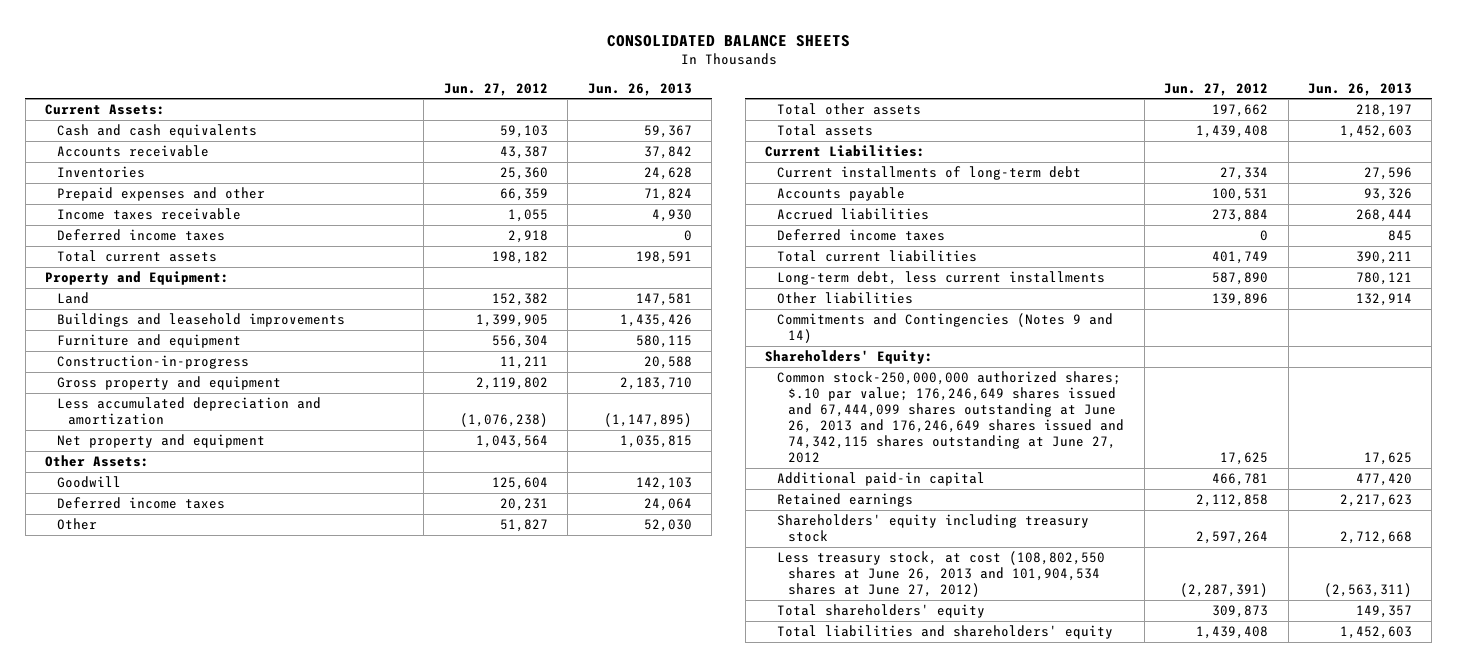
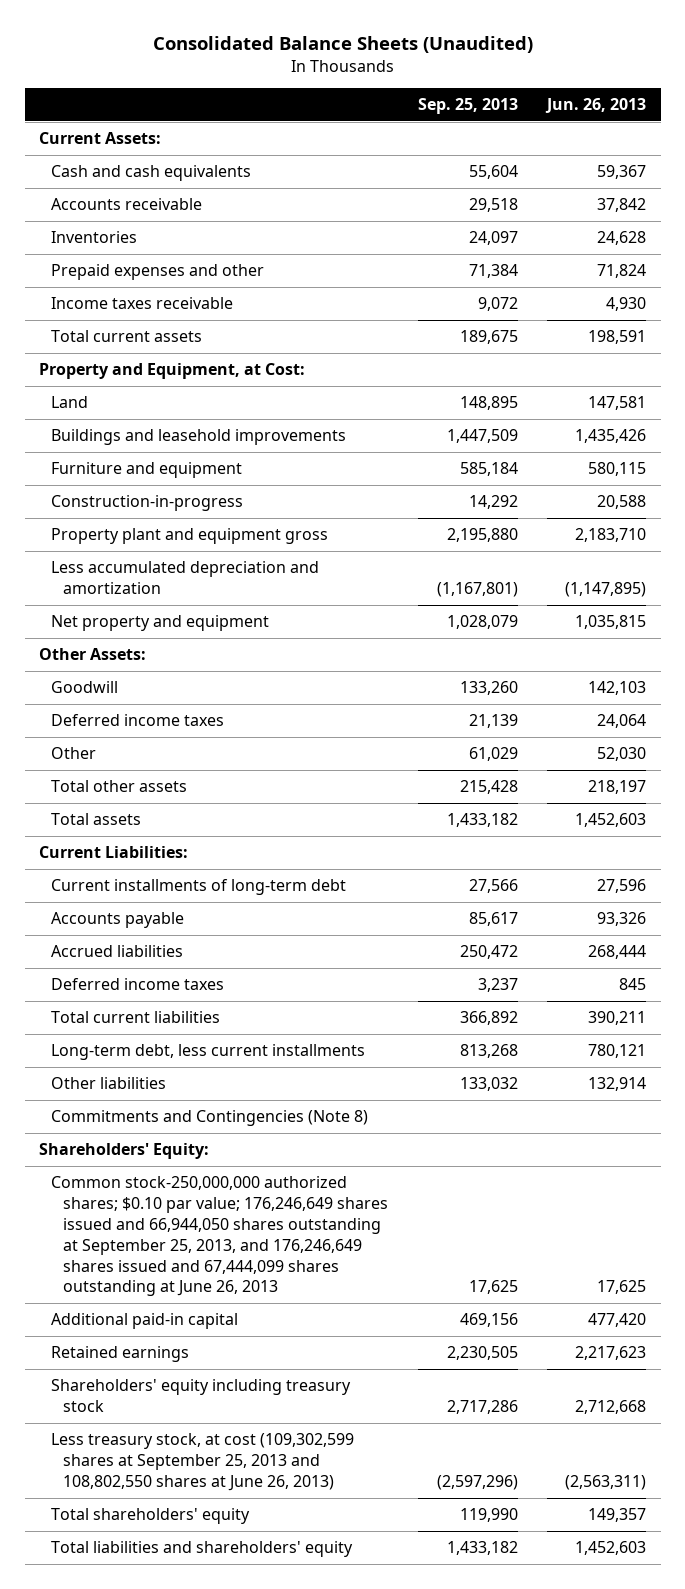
- CONSOLIDATED BALANCE SHEETS
+ Consolidated Balance Sheets (Unaudited)
- | Jun. 27, 2012 | Jun. 26, 2013
+ | Sep. 25, 2013 | Jun. 26, 2013
- Deferred income taxes | 2,918 | 0
- Property and Equipment:
+ Property and Equipment, at Cost:
- Gross property and equipment | 2,119,802 | 2,183,710
+ Property plant and equipment gross | 2,195,880 | 2,183,710
- Commitments and Contingencies (Notes 9 and 14)
+ Commitments and Contingencies (Note 8)
- Common stock-250,000,000 authorized shares; $.10 par value; 176,246,649 shares issued and 67,444,099 shares outstanding at June 26, 2013 and 176,246,649 shares issued and 74,342,115 shares outstanding at June 27, 2012 | 17,625 | 17,625
+ Common stock-250,000,000 authorized shares; $0.10 par value; 176,246,649 shares issued and 66,944,050 shares outstanding at September 25, 2013, and 176,246,649 shares issued and 67,444,099 shares outstanding at June 26, 2013 | 17,625 | 17,625
- Less treasury stock, at cost (108,802,550 shares at June 26, 2013 and 101,904,534 shares at June 27, 2012) | (2,287,391) | (2,563,311)
+ Less treasury stock, at cost (109,302,599 shares at September 25, 2013 and 108,802,550 shares at June 26, 2013) | (2,597,296) | (2,563,311)

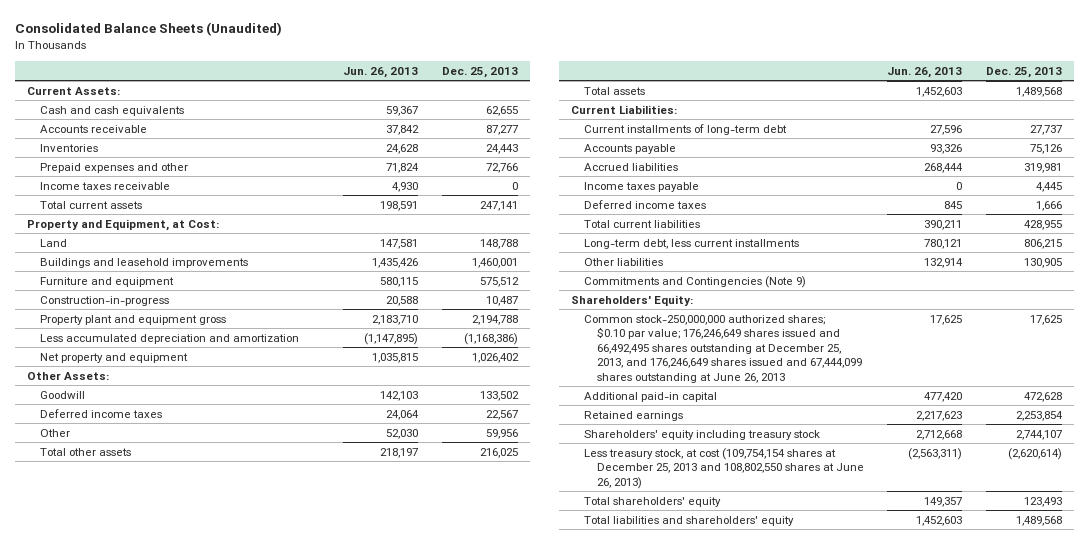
- | Sep. 25, 2013 | Jun. 26, 2013
+ | Jun. 26, 2013 | Dec. 25, 2013
+ Income taxes payable | 0 | 4,445
- Commitments and Contingencies (Note 8)
+ Commitments and Contingencies (Note 9)
- Common stock-250,000,000 authorized shares; $0.10 par value; 176,246,649 shares issued and 66,944,050 shares outstanding at September 25, 2013, and 176,246,649 shares issued and 67,444,099 shares outstanding at June 26, 2013 | 17,625 | 17,625
+ Common stock-250,000,000 authorized shares; $0.10 par value; 176,246,649 shares issued and 66,492,495 shares outstanding at December 25, 2013, and 176,246,649 shares issued and 67,444,099 shares outstanding at June 26, 2013 | 17,625 | 17,625
- Less treasury stock, at cost (109,302,599 shares at September 25, 2013 and 108,802,550 shares at June 26, 2013) | (2,597,296) | (2,563,311)
+ Less treasury stock, at cost (109,754,154 shares at December 25, 2013 and 108,802,550 shares at June 26, 2013) | (2,563,311) | (2,620,614)

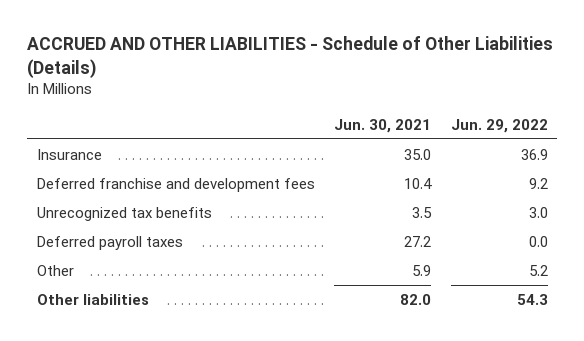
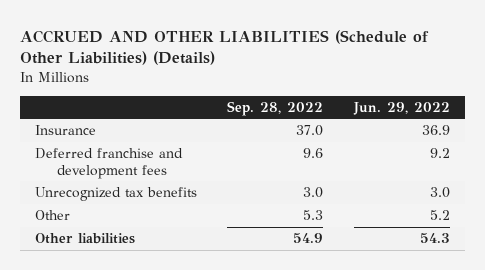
- ACCRUED AND OTHER LIABILITIES - Schedule of Other Liabilities (Details)
+ ACCRUED AND OTHER LIABILITIES (Schedule of Other Liabilities) (Details)
- | Jun. 30, 2021 | Jun. 29, 2022
+ | Sep. 28, 2022 | Jun. 29, 2022
- Deferred payroll taxes | 27.2 | 0.0

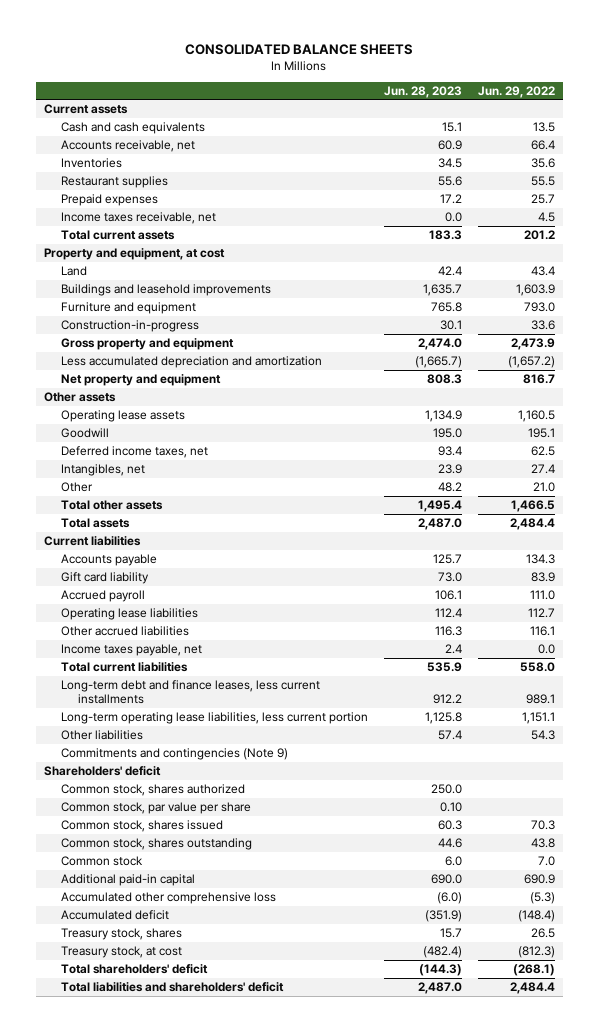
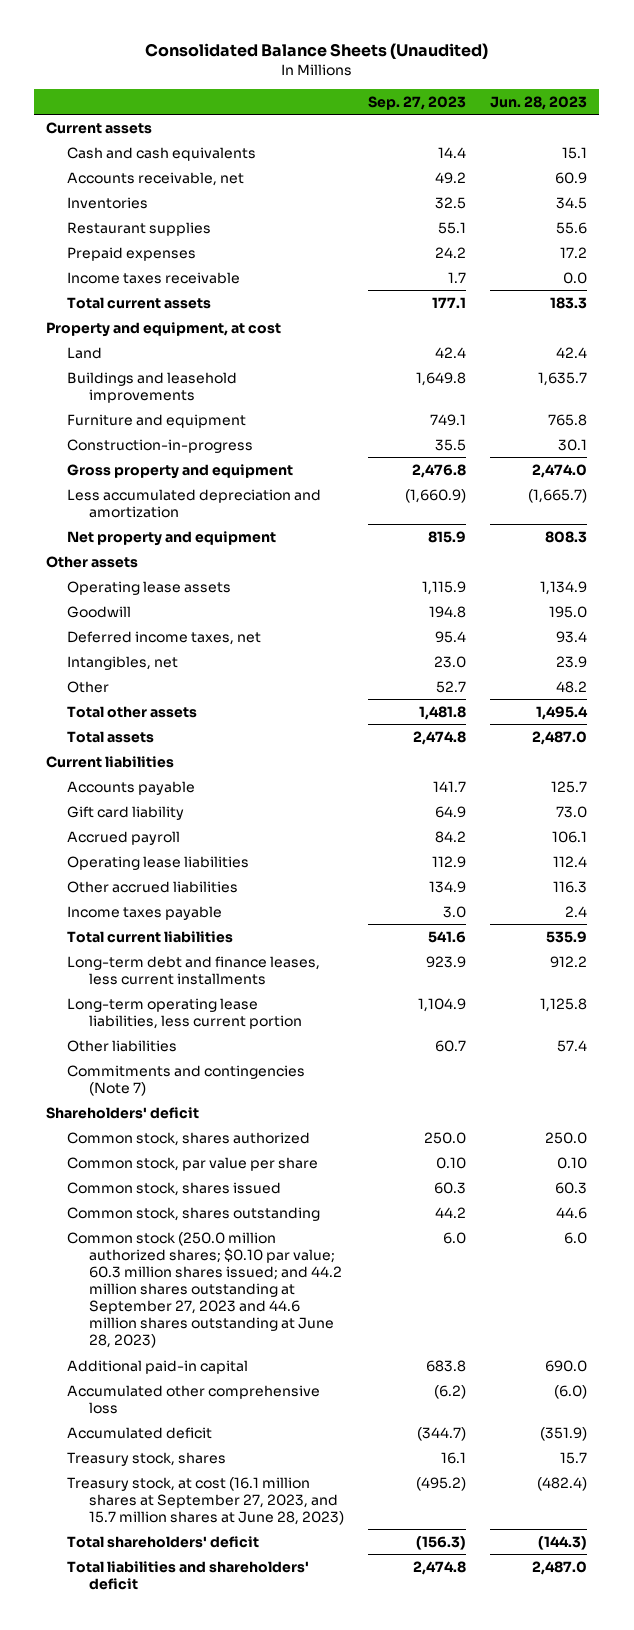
- CONSOLIDATED BALANCE SHEETS
+ Consolidated Balance Sheets (Unaudited)
- | Jun. 28, 2023 | Jun. 29, 2022
+ | Sep. 27, 2023 | Jun. 28, 2023
- Income taxes receivable, net | 0.0 | 4.5
+ Income taxes receivable | 1.7 | 0.0
- Income taxes payable, net | 2.4 | 0.0
+ Income taxes payable | 3.0 | 2.4
- Commitments and contingencies (Note 9)
+ Commitments and contingencies (Note 7)
- Common stock | 6.0 | 7.0
+ Common stock (250.0 million authorized shares; $0.10 par value; 60.3 million shares issued; and 44.2 million shares outstanding at September 27, 2023 and 44.6 million shares outstanding at June 28, 2023) | 6.0 | 6.0
- Treasury stock, at cost | (482.4) | (812.3)
+ Treasury stock, at cost (16.1 million shares at September 27, 2023, and 15.7 million shares at June 28, 2023) | (495.2) | (482.4)

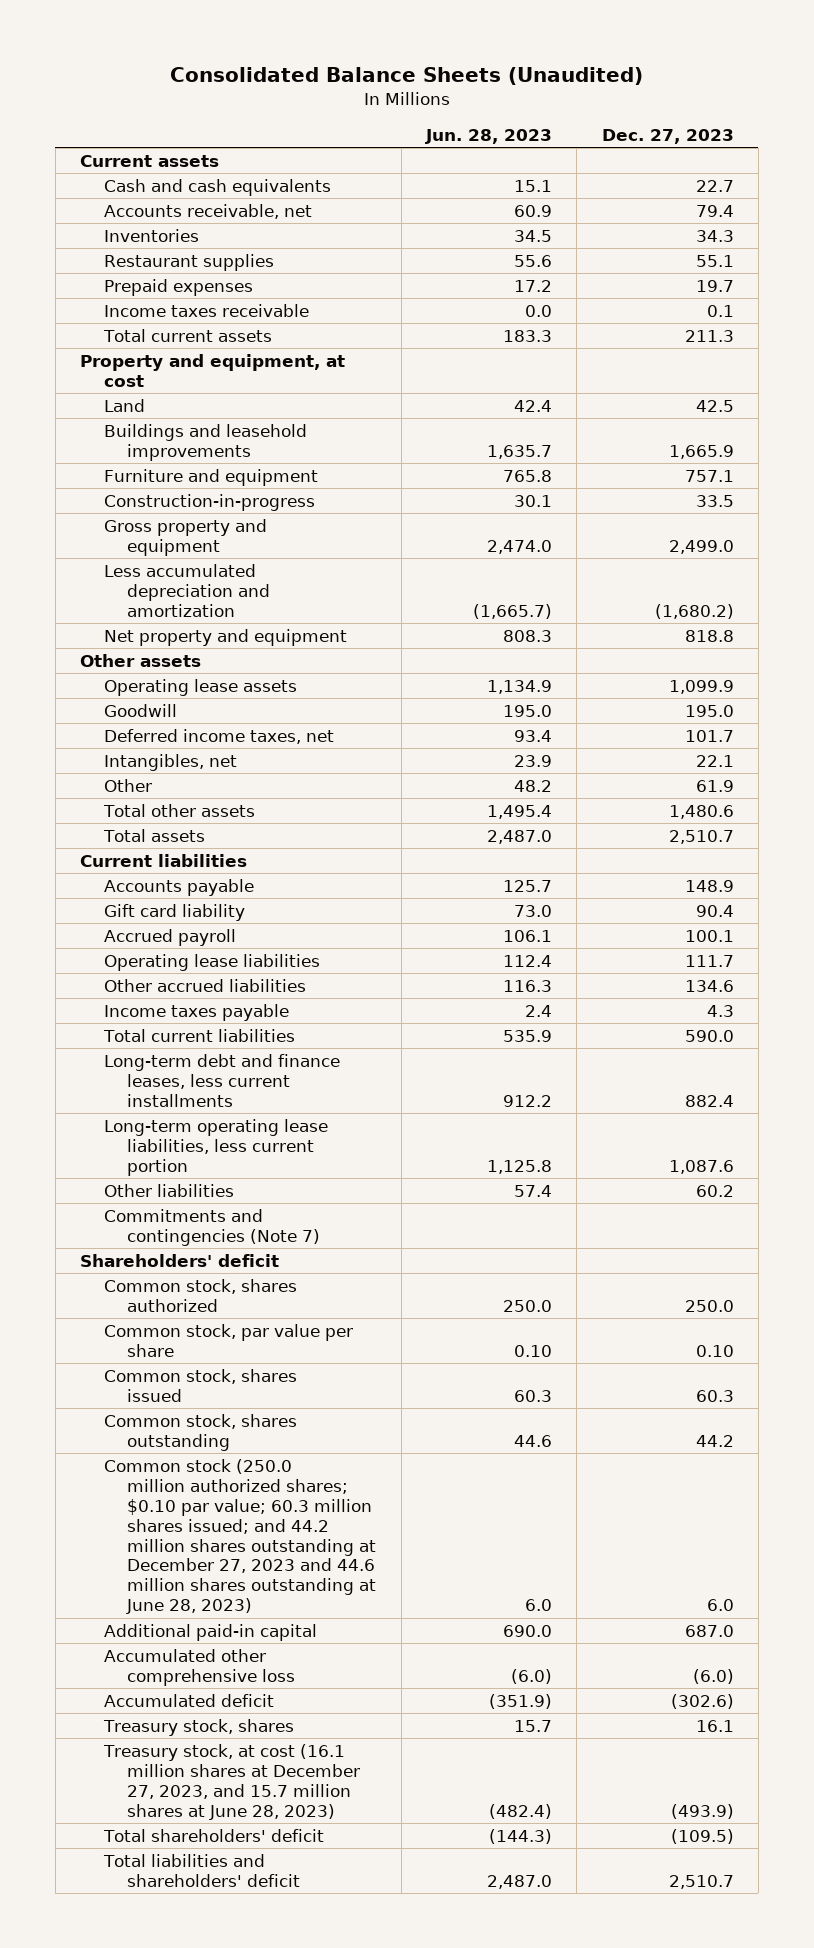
- | Sep. 27, 2023 | Jun. 28, 2023
+ | Jun. 28, 2023 | Dec. 27, 2023
- Common stock (250.0 million authorized shares; $0.10 par value; 60.3 million shares issued; and 44.2 million shares outstanding at September 27, 2023 and 44.6 million shares outstanding at June 28, 2023) | 6.0 | 6.0
+ Common stock (250.0 million authorized shares; $0.10 par value; 60.3 million shares issued; and 44.2 million shares outstanding at December 27, 2023 and 44.6 million shares outstanding at June 28, 2023) | 6.0 | 6.0
- Treasury stock, at cost (16.1 million shares at September 27, 2023, and 15.7 million shares at June 28, 2023) | (495.2) | (482.4)
+ Treasury stock, at cost (16.1 million shares at December 27, 2023, and 15.7 million shares at June 28, 2023) | (482.4) | (493.9)

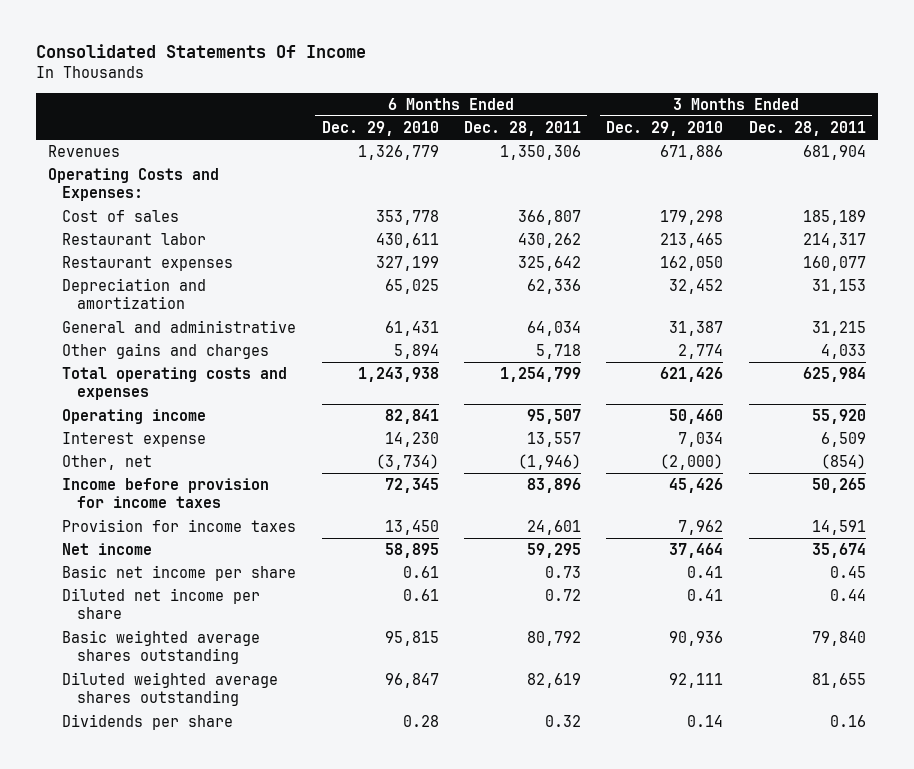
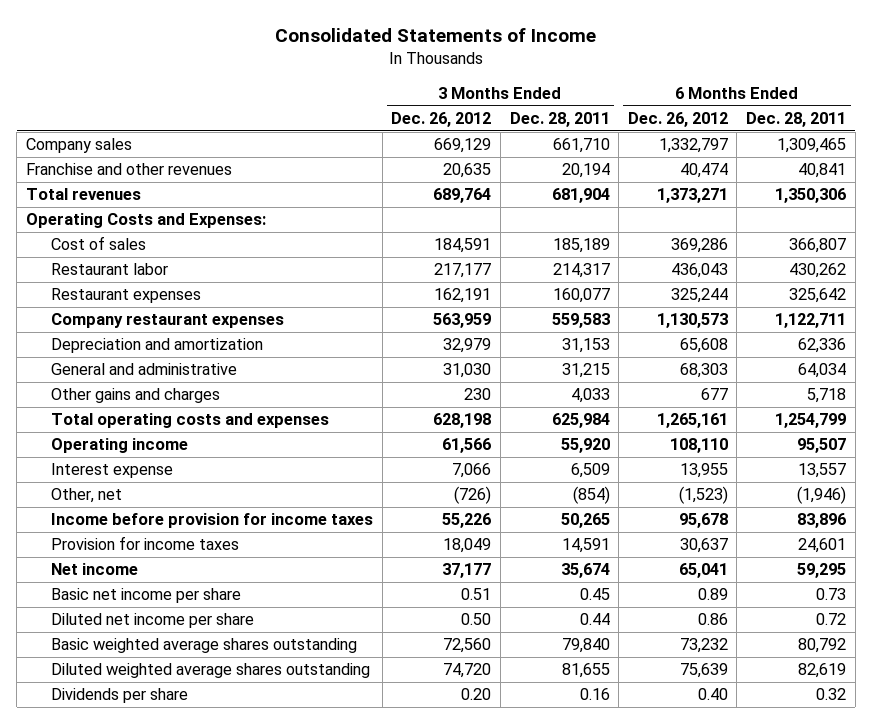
- Consolidated Statements Of Income
+ Consolidated Statements of Income
- | 6 Months Ended Dec. 29, 2010 | 6 Months Ended Dec. 28, 2011 | 3 Months Ended Dec. 29, 2010 | 3 Months Ended Dec. 28, 2011
+ | 3 Months Ended Dec. 26, 2012 | 3 Months Ended Dec. 28, 2011 | 6 Months Ended Dec. 26, 2012 | 6 Months Ended Dec. 28, 2011
- Revenues | 1,326,779 | 1,350,306 | 671,886 | 681,904
+ Company sales | 669,129 | 661,710 | 1,332,797 | 1,309,465
+ Franchise and other revenues | 20,635 | 20,194 | 40,474 | 40,841
+ Total revenues | 689,764 | 681,904 | 1,373,271 | 1,350,306
+ Company restaurant expenses | 563,959 | 559,583 | 1,130,573 | 1,122,711

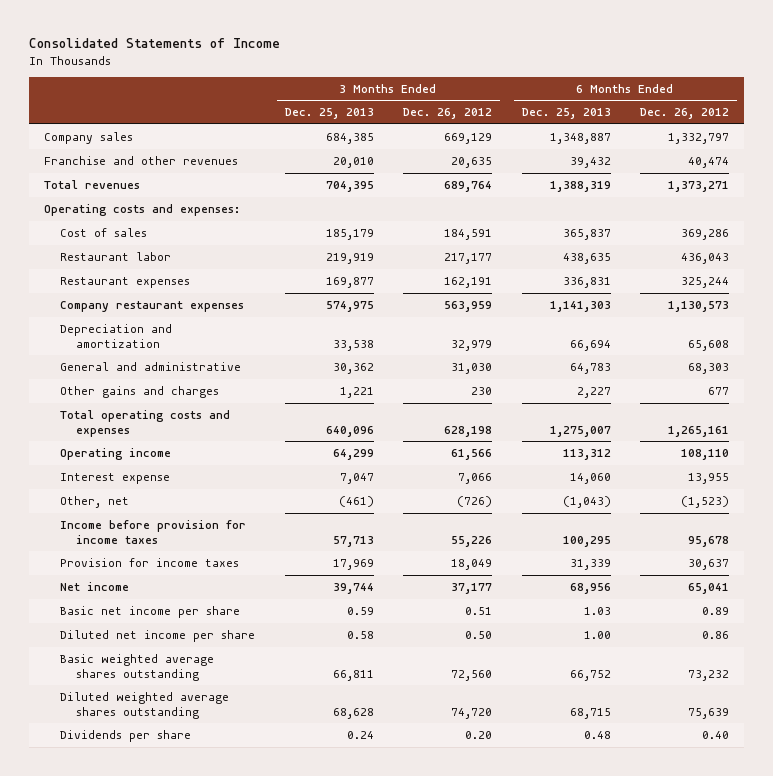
- | 3 Months Ended Dec. 26, 2012 | 3 Months Ended Dec. 28, 2011 | 6 Months Ended Dec. 26, 2012 | 6 Months Ended Dec. 28, 2011
+ | 3 Months Ended Dec. 25, 2013 | 3 Months Ended Dec. 26, 2012 | 6 Months Ended Dec. 25, 2013 | 6 Months Ended Dec. 26, 2012
- Operating Costs and Expenses:
+ Operating costs and expenses:

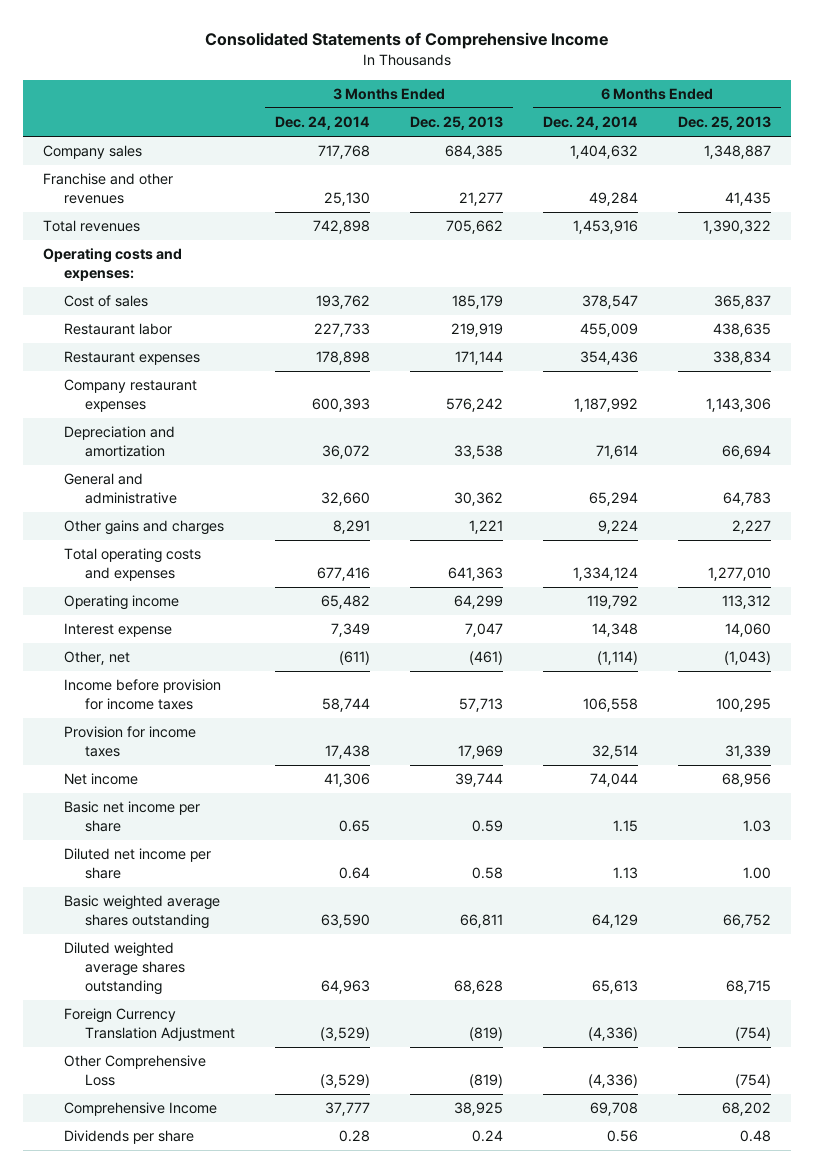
- Consolidated Statements of Income
+ Consolidated Statements of Comprehensive Income
- | 3 Months Ended Dec. 25, 2013 | 3 Months Ended Dec. 26, 2012 | 6 Months Ended Dec. 25, 2013 | 6 Months Ended Dec. 26, 2012
+ | 3 Months Ended Dec. 24, 2014 | 3 Months Ended Dec. 25, 2013 | 6 Months Ended Dec. 24, 2014 | 6 Months Ended Dec. 25, 2013
- Franchise and other revenues | 20,010 | 20,635 | 39,432 | 40,474
- Total revenues | 704,395 | 689,764 | 1,388,319 | 1,373,271
+ Franchise and other revenues | 25,130 | 21,277 | 49,284 | 41,435
+ Total revenues | 742,898 | 705,662 | 1,453,916 | 1,390,322
- Restaurant expenses | 169,877 | 162,191 | 336,831 | 325,244
- Company restaurant expenses | 574,975 | 563,959 | 1,141,303 | 1,130,573
+ Restaurant expenses | 178,898 | 171,144 | 354,436 | 338,834
+ Company restaurant expenses | 600,393 | 576,242 | 1,187,992 | 1,143,306
- Total operating costs and expenses | 640,096 | 628,198 | 1,275,007 | 1,265,161
+ Total operating costs and expenses | 677,416 | 641,363 | 1,334,124 | 1,277,010
+ Foreign Currency Translation Adjustment | (3,529) | (819) | (4,336) | (754)
+ Other Comprehensive Loss | (3,529) | (819) | (4,336) | (754)
+ Comprehensive Income | 37,777 | 38,925 | 69,708 | 68,202

